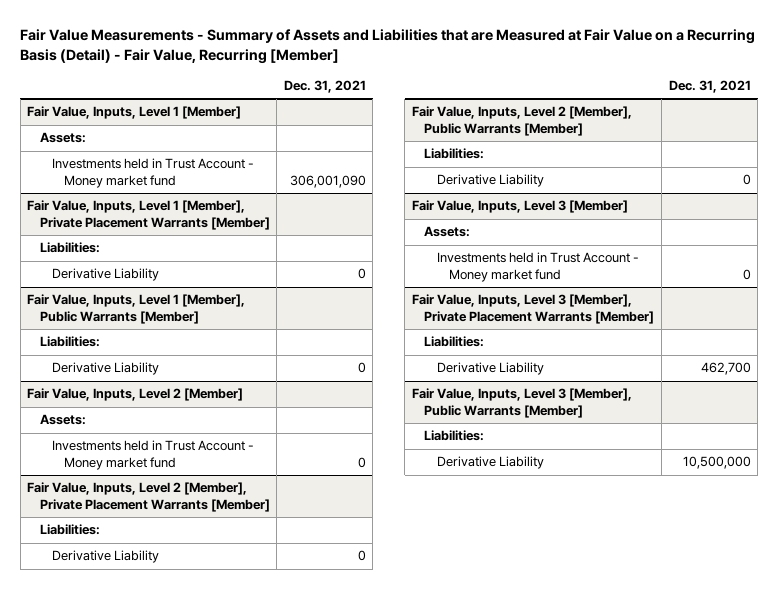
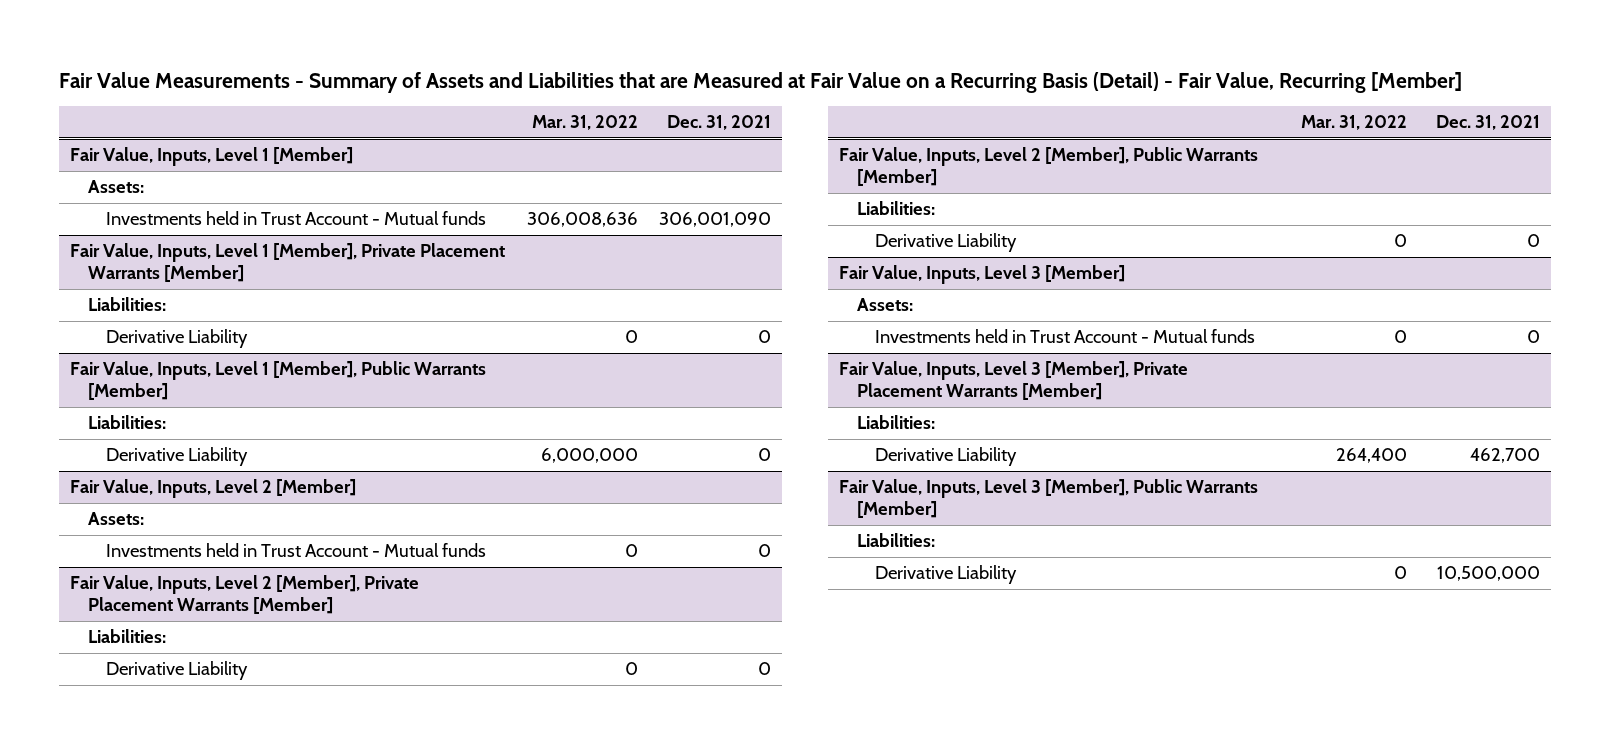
- | Dec. 31, 2021
+ | Mar. 31, 2022 | Dec. 31, 2021
@ Fair Value, Inputs, Level 1 [Member]
- Investments held in Trust Account - Money market fund | 306,001,090
+ Investments held in Trust Account - Mutual funds | 306,008,636 | 306,001,090
@ Fair Value, Inputs, Level 2 [Member]
- Investments held in Trust Account - Money market fund | 0
+ Investments held in Trust Account - Mutual funds | 0 | 0
@ Fair Value, Inputs, Level 3 [Member]
- Investments held in Trust Account - Money market fund | 0
+ Investments held in Trust Account - Mutual funds | 0 | 0

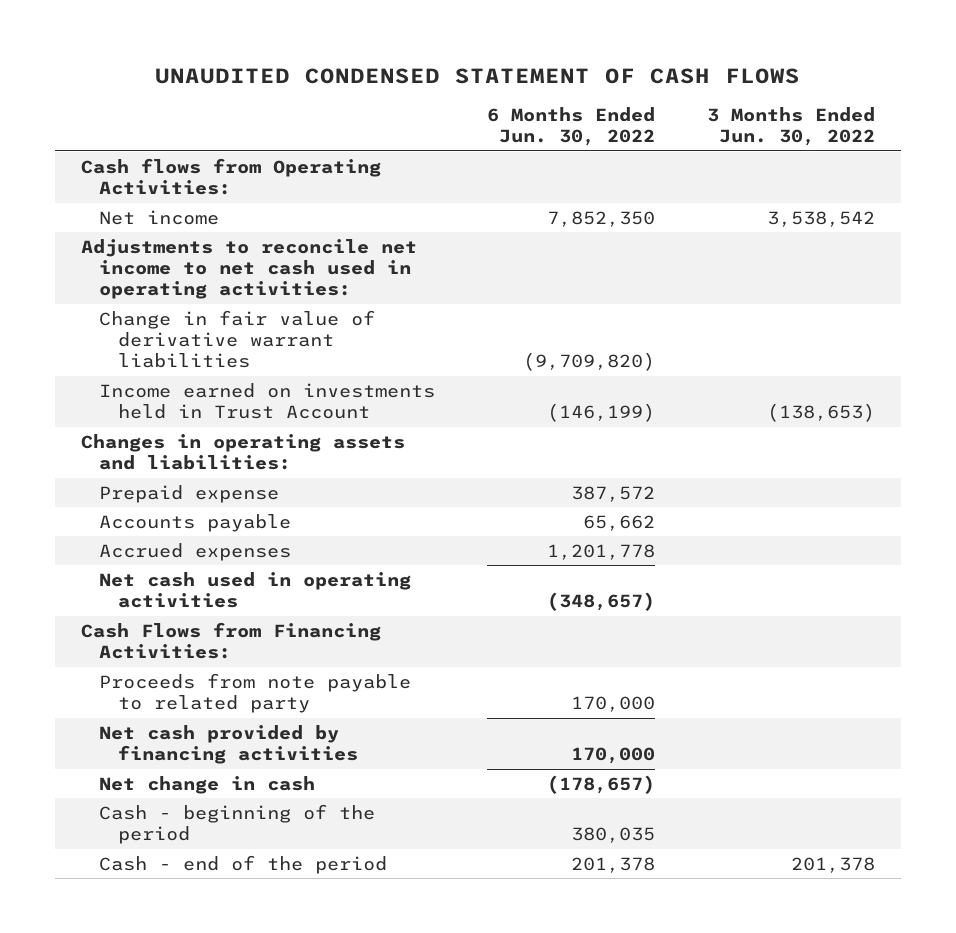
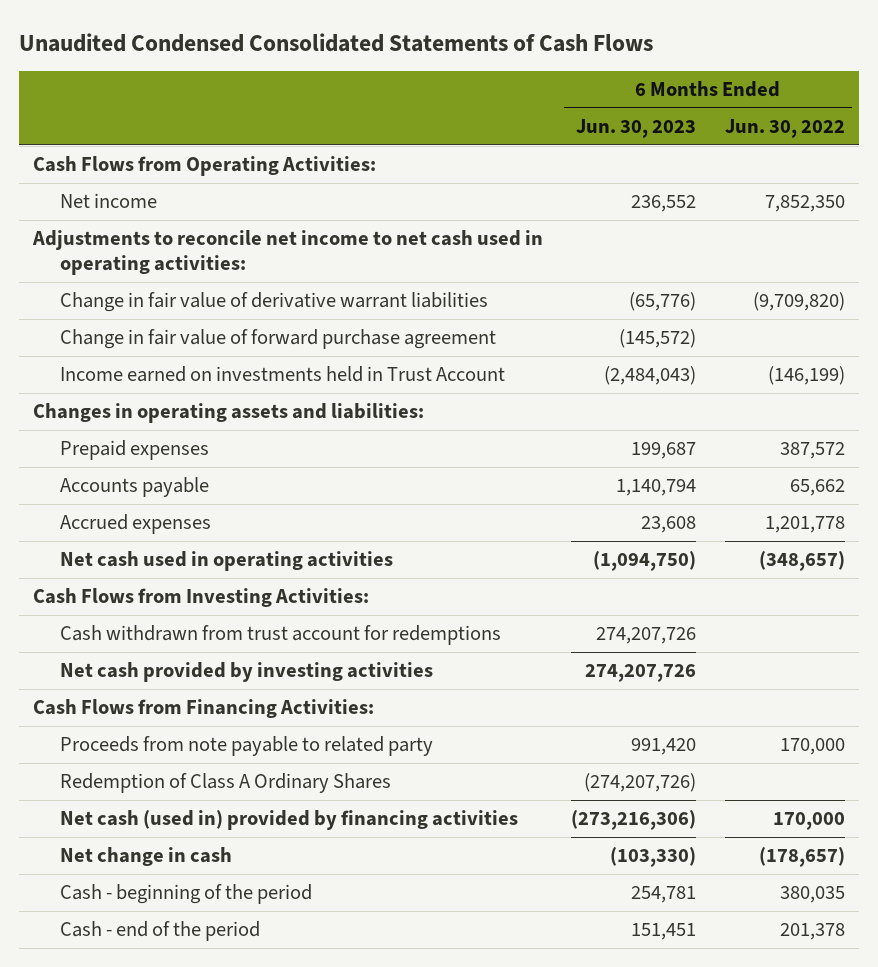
- UNAUDITED CONDENSED STATEMENT OF CASH FLOWS
+ Unaudited Condensed Consolidated Statements of Cash Flows
- | 6 Months Ended Jun. 30, 2022 | 3 Months Ended Jun. 30, 2022
+ | 6 Months Ended Jun. 30, 2023 | 6 Months Ended Jun. 30, 2022
- Cash flows from Operating Activities:
+ Cash Flows from Operating Activities:
+ Change in fair value of forward purchase agreement | (145,572) |
- Prepaid expense | 387,572 |
+ Prepaid expenses | 199,687 | 387,572
+ Cash Flows from Investing Activities:
+ Cash withdrawn from trust account for redemptions | 274,207,726 |
+ Net cash provided by investing activities | 274,207,726 |
- Net cash provided by financing activities | 170,000 |
+ Redemption of Class A Ordinary Shares | (274,207,726) |
+ Net cash (used in) provided by financing activities | (273,216,306) | 170,000

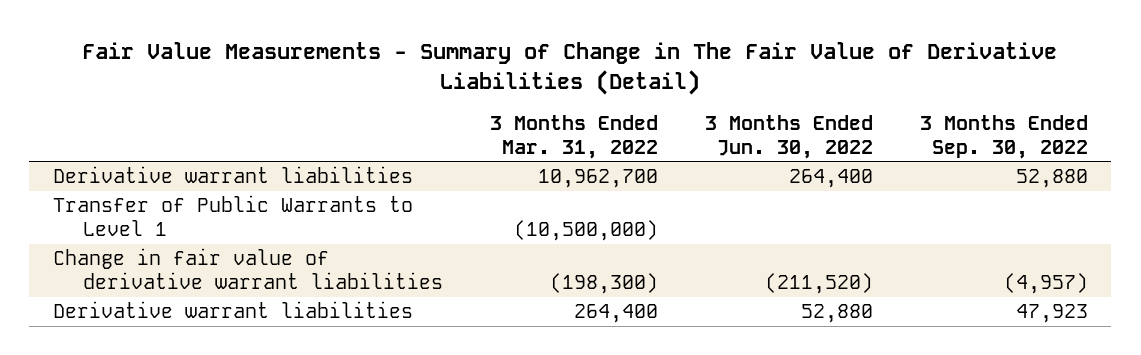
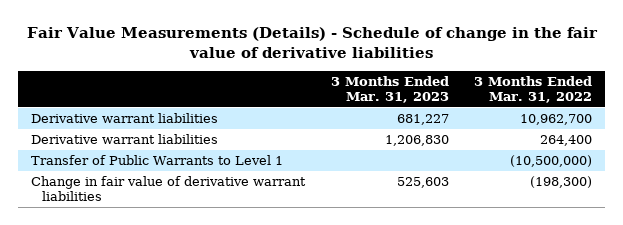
- Fair Value Measurements - Summary of Change in The Fair Value of Derivative Liabilities (Detail)
+ Fair Value Measurements (Details) - Schedule of change in the fair value of derivative liabilities
- | 3 Months Ended Mar. 31, 2022 | 3 Months Ended Jun. 30, 2022 | 3 Months Ended Sep. 30, 2022
+ | 3 Months Ended Mar. 31, 2023 | 3 Months Ended Mar. 31, 2022
moved up: Derivative warrant liabilities | 1,206,830 | 264,400

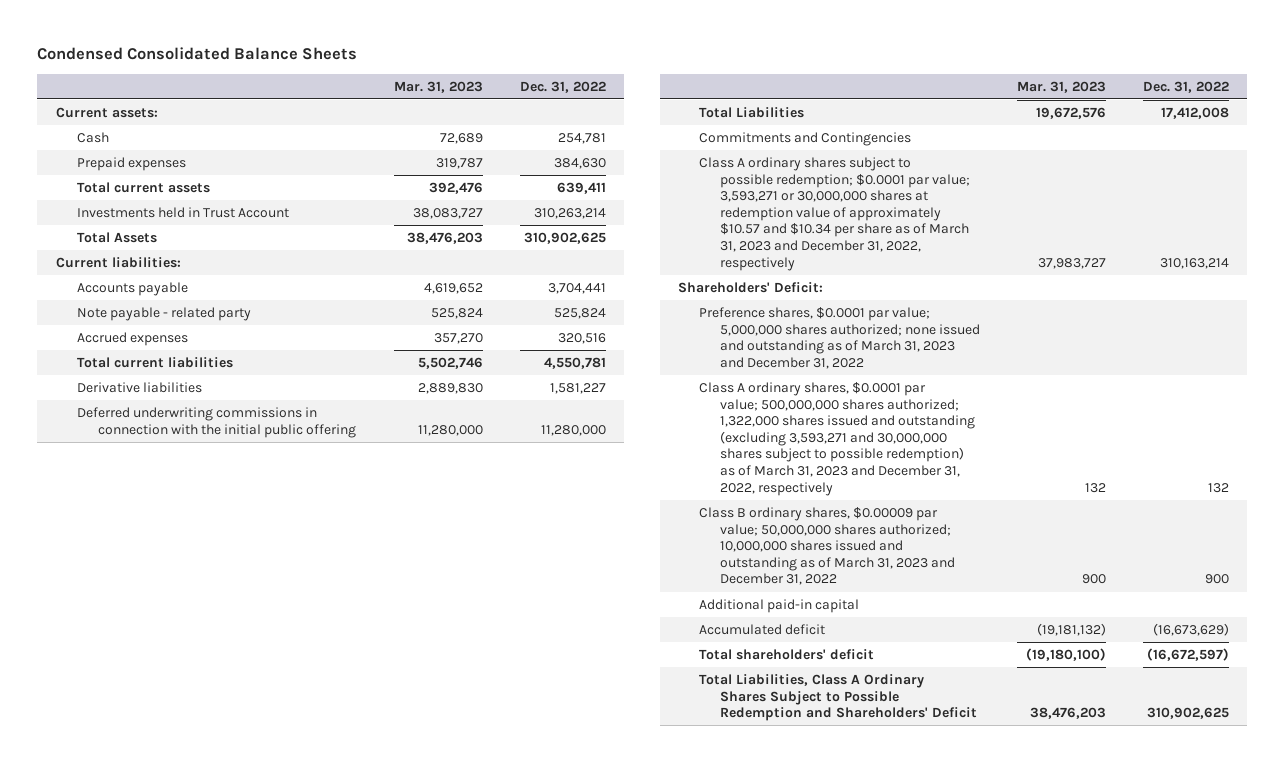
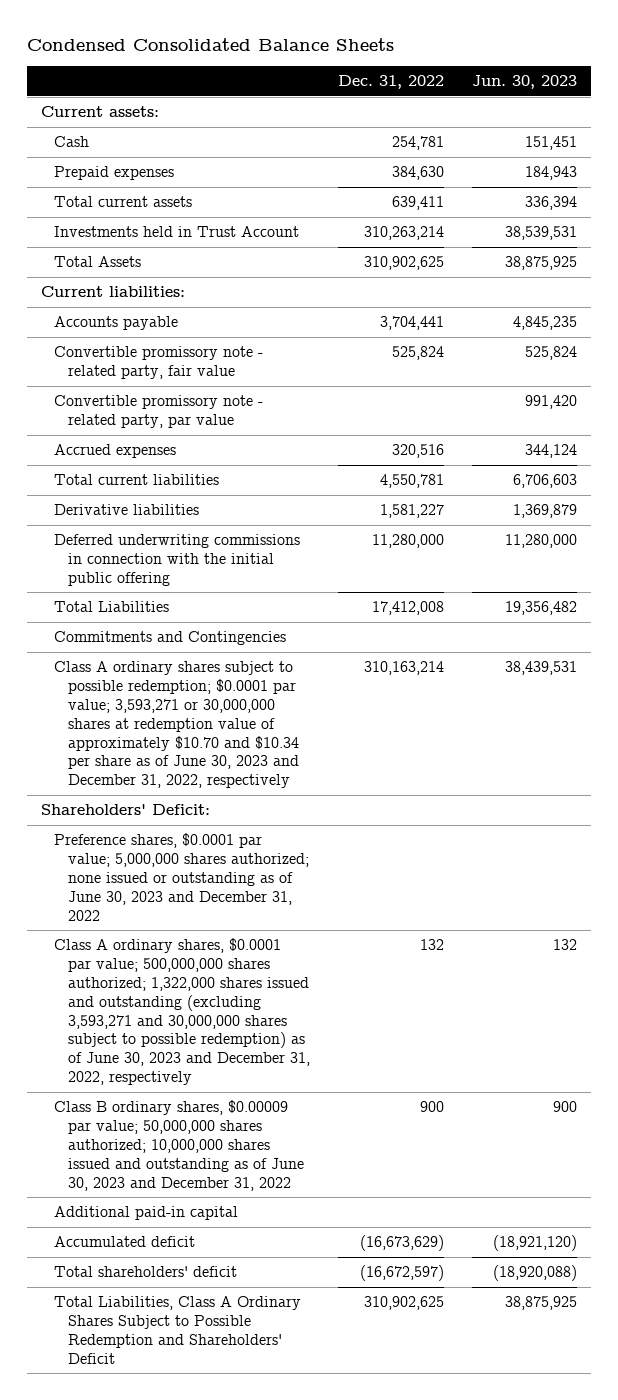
- | Mar. 31, 2023 | Dec. 31, 2022
+ | Dec. 31, 2022 | Jun. 30, 2023
- Note payable - related party | 525,824 | 525,824
+ Convertible promissory note - related party, fair value | 525,824 | 525,824
+ Convertible promissory note - related party, par value | | 991,420
- Class A ordinary shares subject to possible redemption; $0.0001 par value; 3,593,271 or 30,000,000 shares at redemption value of approximately $10.57 and $10.34 per share as of March 31, 2023 and December 31, 2022, respectively | 37,983,727 | 310,163,214
+ Class A ordinary shares subject to possible redemption; $0.0001 par value; 3,593,271 or 30,000,000 shares at redemption value of approximately $10.70 and $10.34 per share as of June 30, 2023 and December 31, 2022, respectively | 310,163,214 | 38,439,531
- Preference shares, $0.0001 par value; 5,000,000 shares authorized; none issued and outstanding as of March 31, 2023 and December 31, 2022
- Class A ordinary shares, $0.0001 par value; 500,000,000 shares authorized; 1,322,000 shares issued and outstanding (excluding 3,593,271 and 30,000,000 shares subject to possible redemption) as of March 31, 2023 and December 31, 2022, respectively | 132 | 132
- Class B ordinary shares, $0.00009 par value; 50,000,000 shares authorized; 10,000,000 shares issued and outstanding as of March 31, 2023 and December 31, 2022 | 900 | 900
+ Preference shares, $0.0001 par value; 5,000,000 shares authorized; none issued or outstanding as of June 30, 2023 and December 31, 2022
+ Class A ordinary shares, $0.0001 par value; 500,000,000 shares authorized; 1,322,000 shares issued and outstanding (excluding 3,593,271 and 30,000,000 shares subject to possible redemption) as of June 30, 2023 and December 31, 2022, respectively | 132 | 132
+ Class B ordinary shares, $0.00009 par value; 50,000,000 shares authorized; 10,000,000 shares issued and outstanding as of June 30, 2023 and December 31, 2022 | 900 | 900

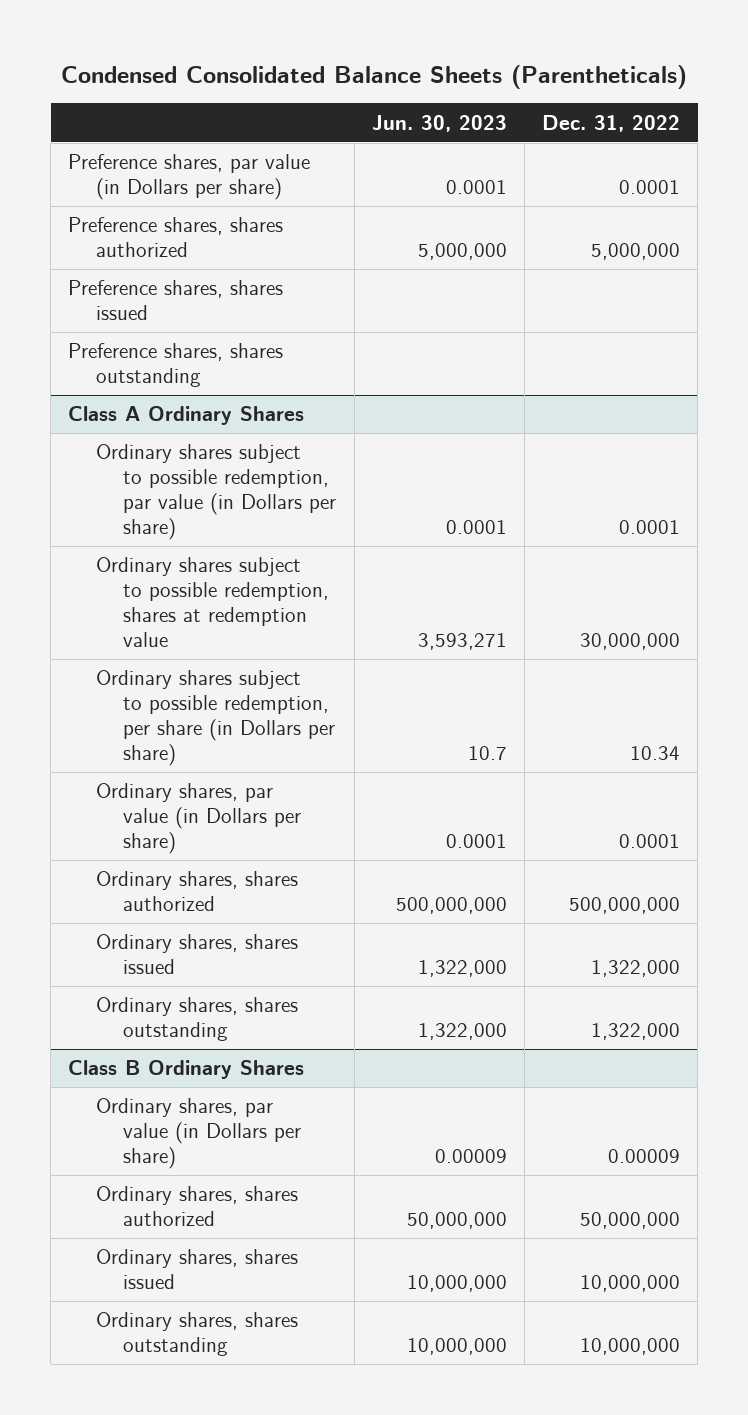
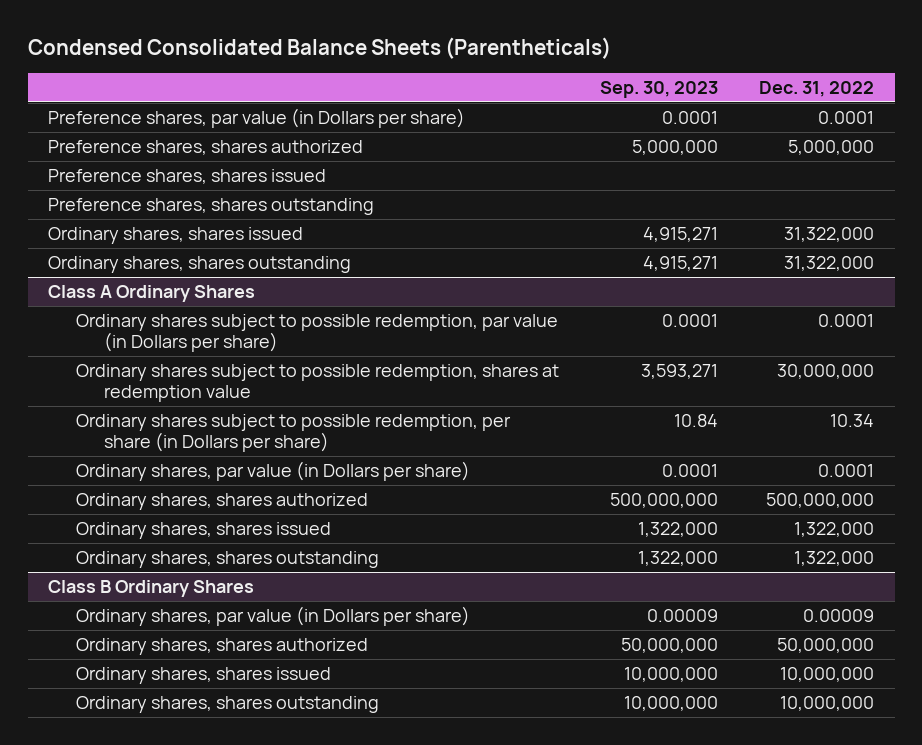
- | Jun. 30, 2023 | Dec. 31, 2022
+ | Sep. 30, 2023 | Dec. 31, 2022
+ Ordinary shares, shares issued | 4,915,271 | 31,322,000
+ Ordinary shares, shares outstanding | 4,915,271 | 31,322,000

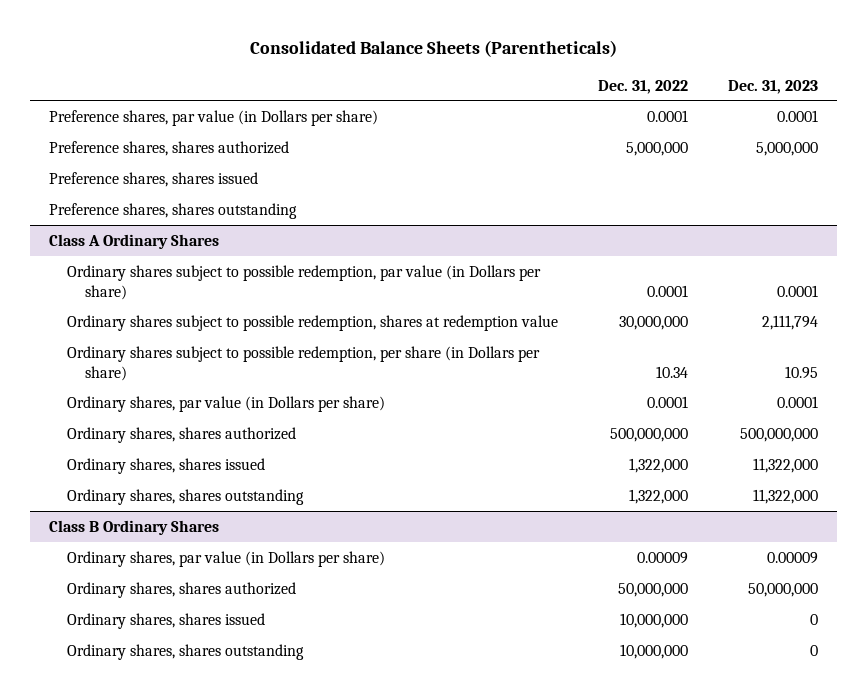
- Condensed Consolidated Balance Sheets (Parentheticals)
+ Consolidated Balance Sheets (Parentheticals)
- | Sep. 30, 2023 | Dec. 31, 2022
+ | Dec. 31, 2022 | Dec. 31, 2023
- Ordinary shares, shares issued | 4,915,271 | 31,322,000
- Ordinary shares, shares outstanding | 4,915,271 | 31,322,000

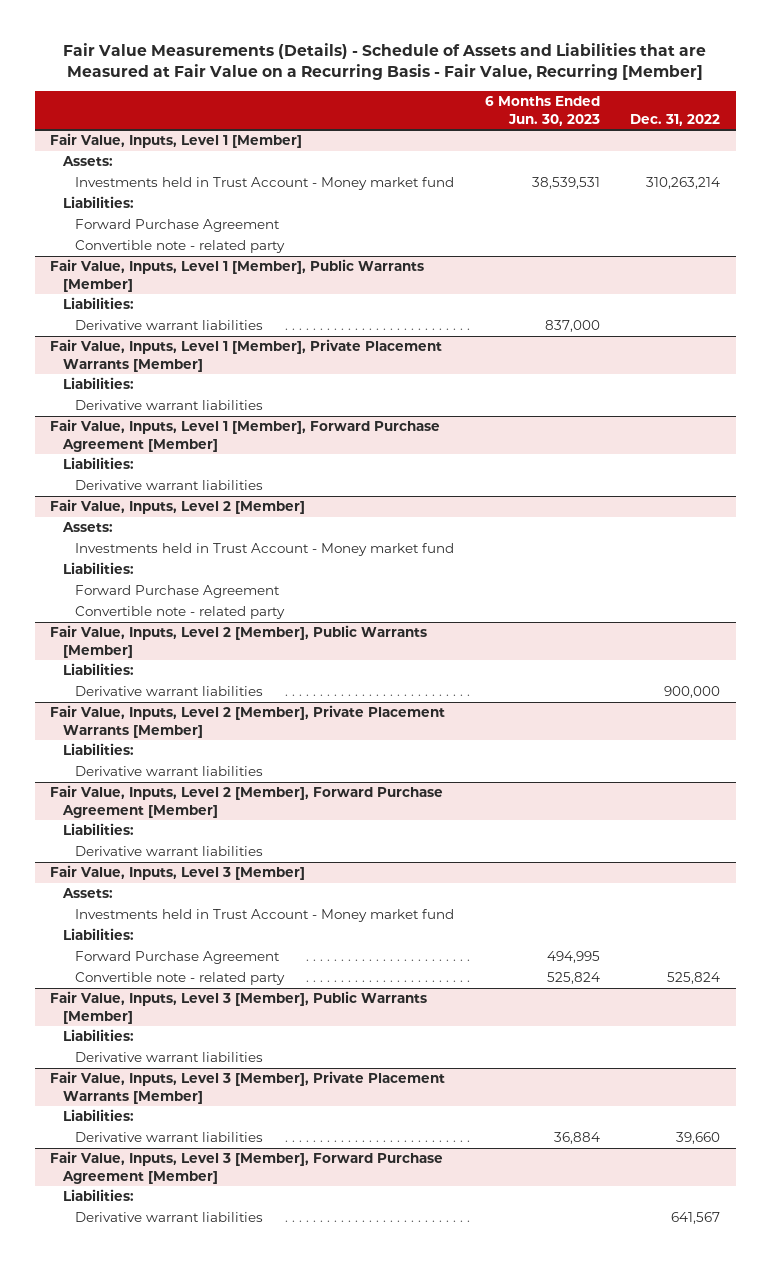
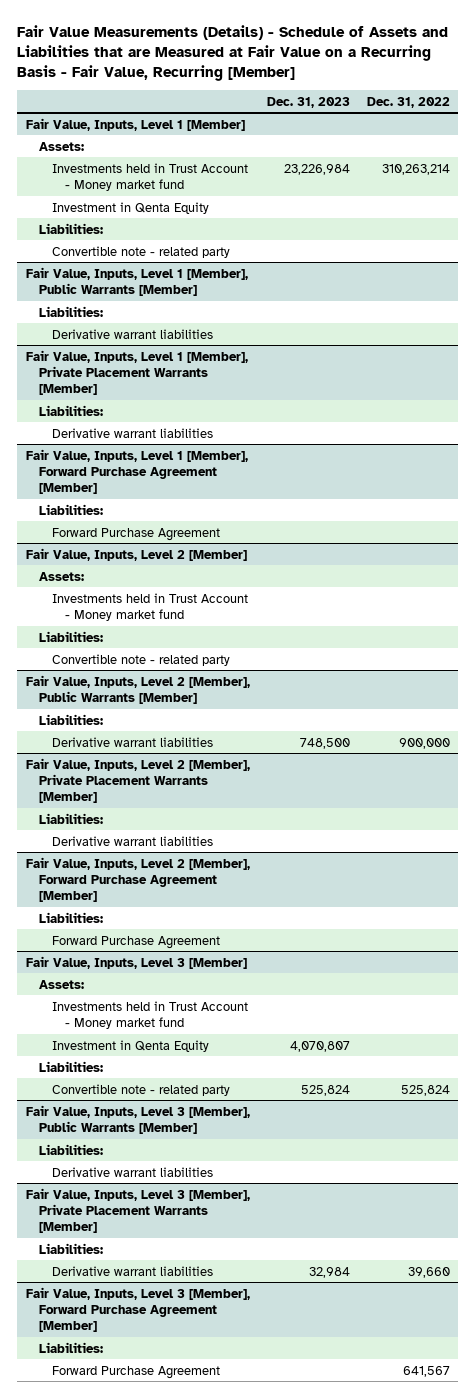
- | 6 Months Ended Jun. 30, 2023 | Dec. 31, 2022
+ | Dec. 31, 2023 | Dec. 31, 2022
@ Fair Value, Inputs, Level 1 [Member]
+ Investment in Qenta Equity
- Forward Purchase Agreement
@ Fair Value, Inputs, Level 1 [Member], Forward Purchase Agreement [Member]
- Derivative warrant liabilities
+ Forward Purchase Agreement
@ Fair Value, Inputs, Level 2 [Member]
- Forward Purchase Agreement
@ Fair Value, Inputs, Level 2 [Member], Forward Purchase Agreement [Member]
- Derivative warrant liabilities
+ Forward Purchase Agreement
@ Fair Value, Inputs, Level 3 [Member]
+ Investment in Qenta Equity | 4,070,807 |
- Forward Purchase Agreement | 494,995 |
@ Fair Value, Inputs, Level 3 [Member], Forward Purchase Agreement [Member]
- Derivative warrant liabilities | | 641,567
+ Forward Purchase Agreement | | 641,567

